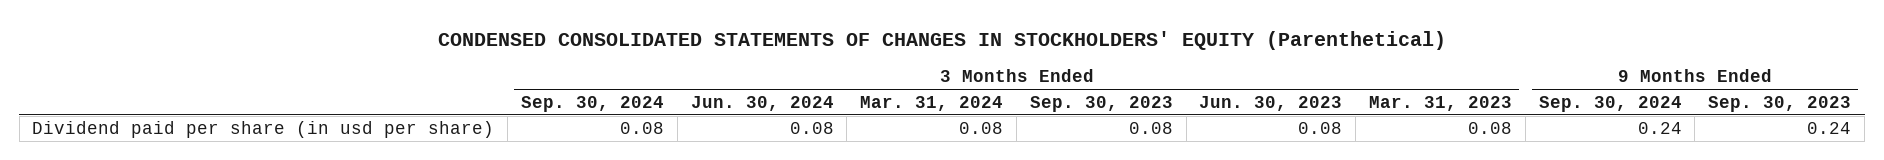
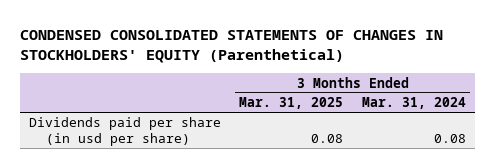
- | 3 Months Ended Sep. 30, 2024 | 3 Months Ended Jun. 30, 2024 | 3 Months Ended Mar. 31, 2024 | 3 Months Ended Sep. 30, 2023 | 3 Months Ended Jun. 30, 2023 | 3 Months Ended Mar. 31, 2023 | 9 Months Ended Sep. 30, 2024 | 9 Months Ended Sep. 30, 2023
+ | 3 Months Ended Mar. 31, 2025 | 3 Months Ended Mar. 31, 2024
- Dividend paid per share (in usd per share) | 0.08 | 0.08 | 0.08 | 0.08 | 0.08 | 0.08 | 0.24 | 0.24
+ Dividends paid per share (in usd per share) | 0.08 | 0.08

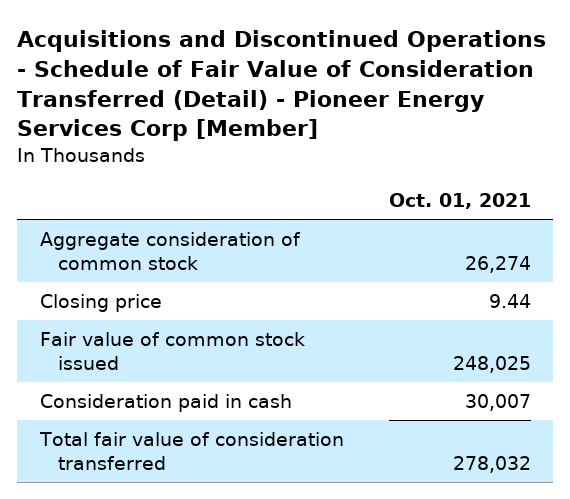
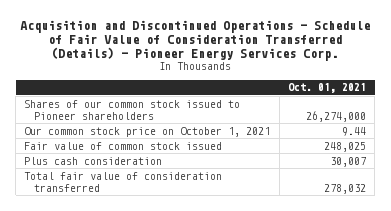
- Acquisitions and Discontinued Operations - Schedule of Fair Value of Consideration Transferred (Detail) - Pioneer Energy Services Corp [Member]
+ Acquisition and Discontinued Operations - Schedule of Fair Value of Consideration Transferred (Details) - Pioneer Energy Services Corp.
- Aggregate consideration of common stock | 26,274
- Closing price | 9.44
+ Shares of our common stock issued to Pioneer shareholders | 26,274,000
+ Our common stock price on October 1, 2021 | 9.44
- Consideration paid in cash | 30,007
+ Plus cash consideration | 30,007

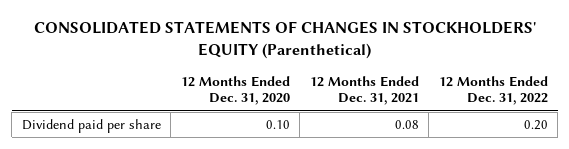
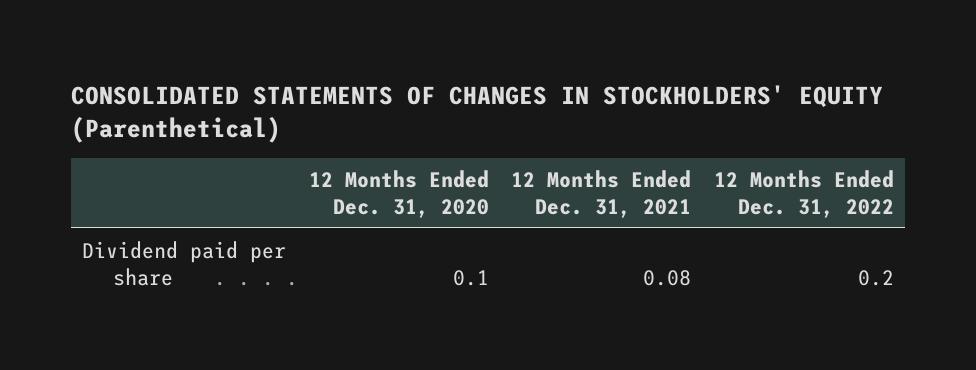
- Dividend paid per share | 0.10 | 0.08 | 0.20
+ Dividend paid per share | 0.1 | 0.08 | 0.2

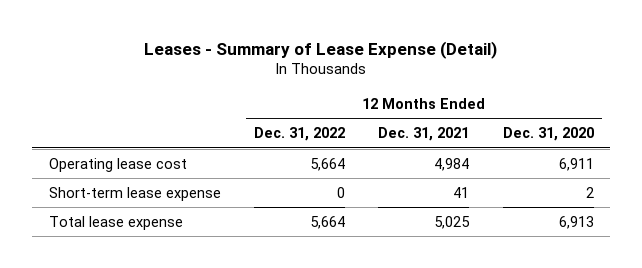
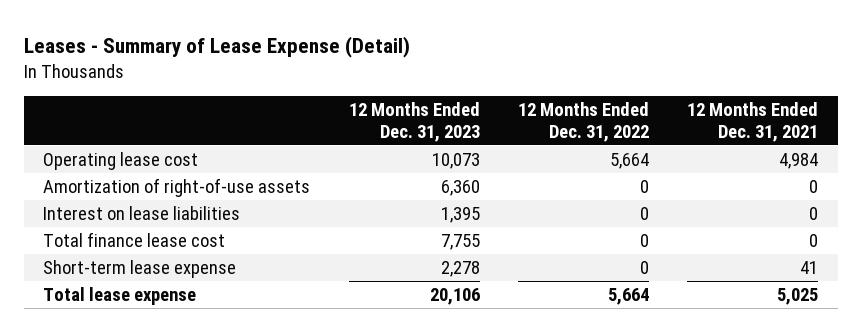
- | 12 Months Ended Dec. 31, 2022 | 12 Months Ended Dec. 31, 2021 | 12 Months Ended Dec. 31, 2020
+ | 12 Months Ended Dec. 31, 2023 | 12 Months Ended Dec. 31, 2022 | 12 Months Ended Dec. 31, 2021
+ Amortization of right-of-use assets | 6,360 | 0 | 0
+ Interest on lease liabilities | 1,395 | 0 | 0
+ Total finance lease cost | 7,755 | 0 | 0

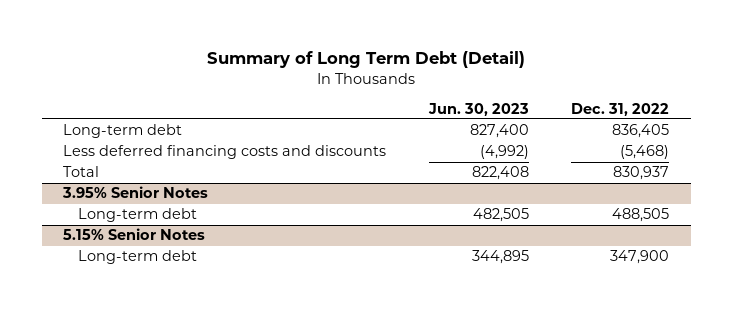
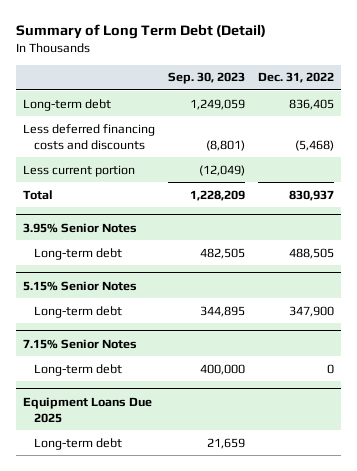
- | Jun. 30, 2023 | Dec. 31, 2022
+ | Sep. 30, 2023 | Dec. 31, 2022
+ Less current portion | (12,049) |
+ 7.15% Senior Notes
+ Long-term debt | 400,000 | 0
+ Equipment Loans Due 2025
+ Long-term debt | 21,659 |

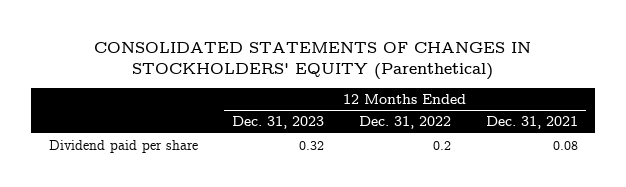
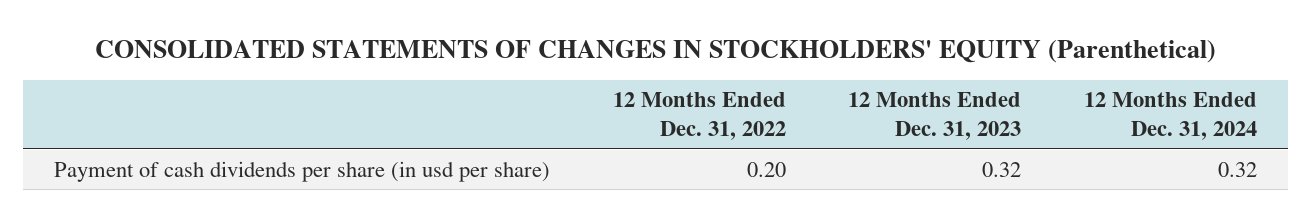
- | 12 Months Ended Dec. 31, 2023 | 12 Months Ended Dec. 31, 2022 | 12 Months Ended Dec. 31, 2021
+ | 12 Months Ended Dec. 31, 2022 | 12 Months Ended Dec. 31, 2023 | 12 Months Ended Dec. 31, 2024
- Dividend paid per share | 0.32 | 0.2 | 0.08
+ Payment of cash dividends per share (in usd per share) | 0.20 | 0.32 | 0.32

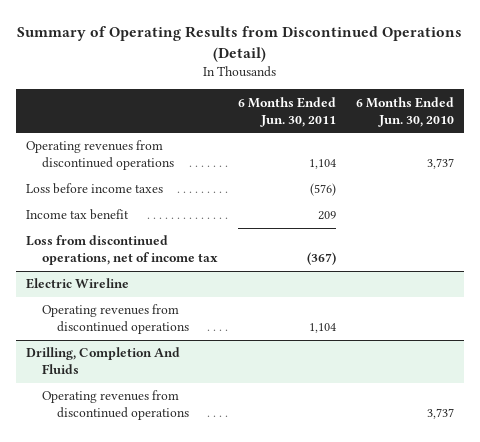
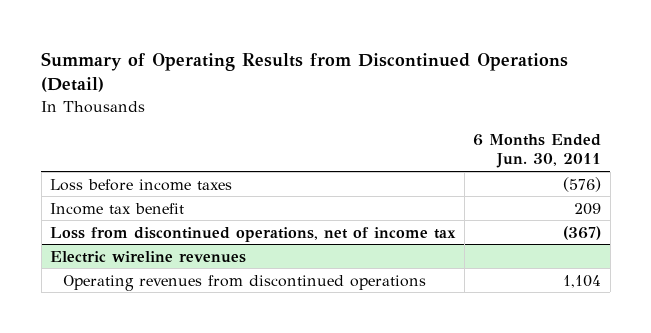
- | 6 Months Ended Jun. 30, 2011 | 6 Months Ended Jun. 30, 2010
+ | 6 Months Ended Jun. 30, 2011
- Operating revenues from discontinued operations | 1,104 | 3,737
- Electric Wireline
+ Electric wireline revenues
- Drilling, Completion And Fluids
- Operating revenues from discontinued operations | | 3,737

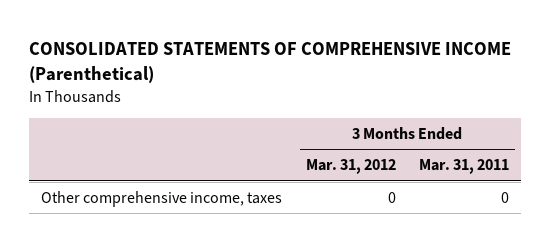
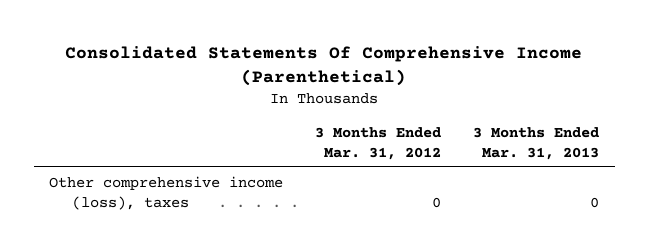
- CONSOLIDATED STATEMENTS OF COMPREHENSIVE INCOME (Parenthetical)
+ Consolidated Statements Of Comprehensive Income (Parenthetical)
- | 3 Months Ended Mar. 31, 2012 | 3 Months Ended Mar. 31, 2011
+ | 3 Months Ended Mar. 31, 2012 | 3 Months Ended Mar. 31, 2013
- Other comprehensive income, taxes | 0 | 0
+ Other comprehensive income (loss), taxes | 0 | 0

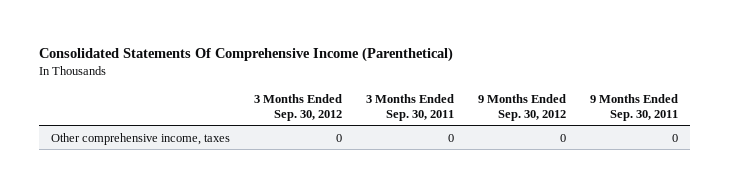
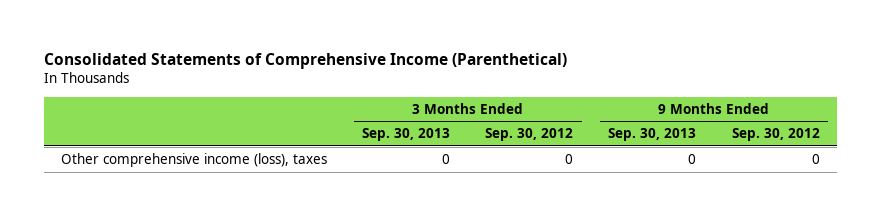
- Consolidated Statements Of Comprehensive Income (Parenthetical)
+ Consolidated Statements of Comprehensive Income (Parenthetical)
- | 3 Months Ended Sep. 30, 2012 | 3 Months Ended Sep. 30, 2011 | 9 Months Ended Sep. 30, 2012 | 9 Months Ended Sep. 30, 2011
+ | 3 Months Ended Sep. 30, 2013 | 3 Months Ended Sep. 30, 2012 | 9 Months Ended Sep. 30, 2013 | 9 Months Ended Sep. 30, 2012
- Other comprehensive income, taxes | 0 | 0 | 0 | 0
+ Other comprehensive income (loss), taxes | 0 | 0 | 0 | 0

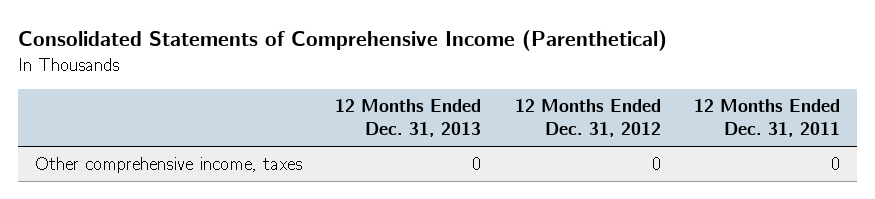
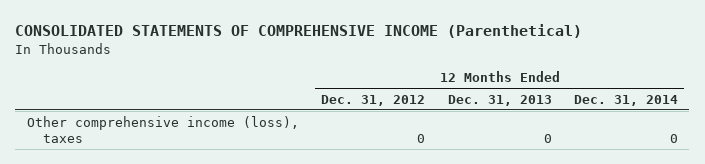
- Consolidated Statements of Comprehensive Income (Parenthetical)
+ CONSOLIDATED STATEMENTS OF COMPREHENSIVE INCOME (Parenthetical)
- | 12 Months Ended Dec. 31, 2013 | 12 Months Ended Dec. 31, 2012 | 12 Months Ended Dec. 31, 2011
+ | 12 Months Ended Dec. 31, 2012 | 12 Months Ended Dec. 31, 2013 | 12 Months Ended Dec. 31, 2014
- Other comprehensive income, taxes | 0 | 0 | 0
+ Other comprehensive income (loss), taxes | 0 | 0 | 0

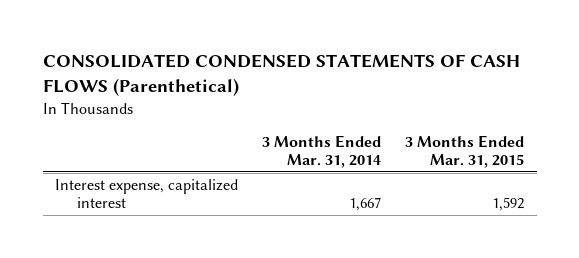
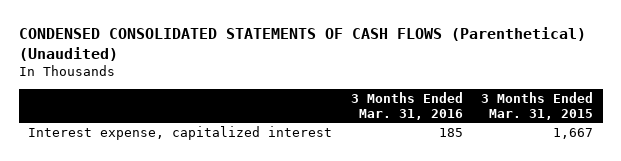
- CONSOLIDATED CONDENSED STATEMENTS OF CASH FLOWS (Parenthetical)
+ CONDENSED CONSOLIDATED STATEMENTS OF CASH FLOWS (Parenthetical) (Unaudited)
- | 3 Months Ended Mar. 31, 2014 | 3 Months Ended Mar. 31, 2015
+ | 3 Months Ended Mar. 31, 2016 | 3 Months Ended Mar. 31, 2015
- Interest expense, capitalized interest | 1,667 | 1,592
+ Interest expense, capitalized interest | 185 | 1,667

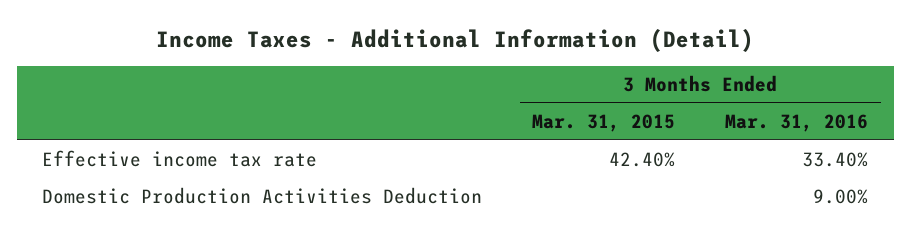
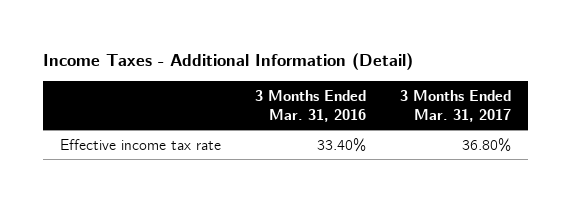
- | 3 Months Ended Mar. 31, 2015 | 3 Months Ended Mar. 31, 2016
+ | 3 Months Ended Mar. 31, 2016 | 3 Months Ended Mar. 31, 2017
- Domestic Production Activities Deduction | | 9.00%

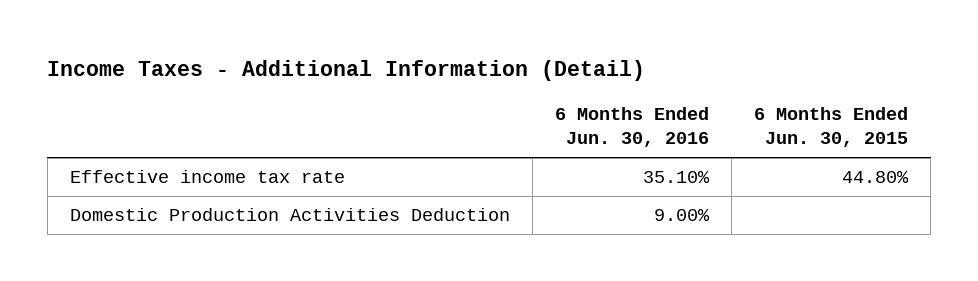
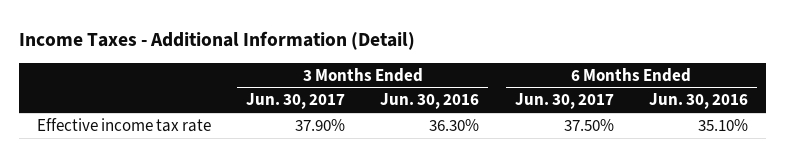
- | 6 Months Ended Jun. 30, 2016 | 6 Months Ended Jun. 30, 2015
+ | 3 Months Ended Jun. 30, 2017 | 3 Months Ended Jun. 30, 2016 | 6 Months Ended Jun. 30, 2017 | 6 Months Ended Jun. 30, 2016
- Domestic Production Activities Deduction | 9.00% |

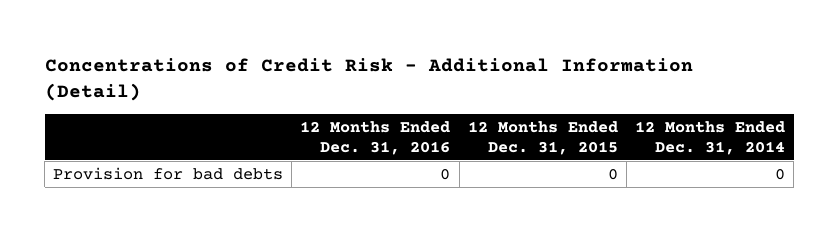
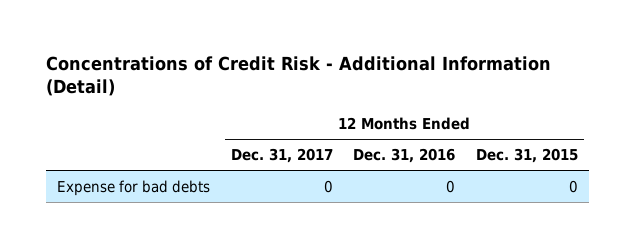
- | 12 Months Ended Dec. 31, 2016 | 12 Months Ended Dec. 31, 2015 | 12 Months Ended Dec. 31, 2014
+ | 12 Months Ended Dec. 31, 2017 | 12 Months Ended Dec. 31, 2016 | 12 Months Ended Dec. 31, 2015
- Provision for bad debts | 0 | 0 | 0
+ Expense for bad debts | 0 | 0 | 0

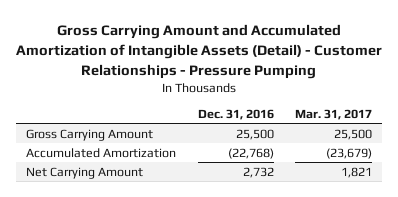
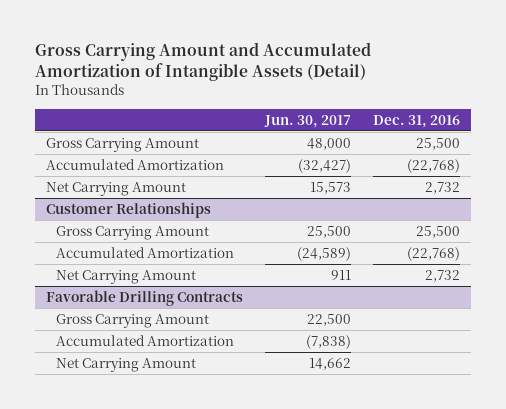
- Gross Carrying Amount and Accumulated Amortization of Intangible Assets (Detail) - Customer Relationships - Pressure Pumping
+ Gross Carrying Amount and Accumulated Amortization of Intangible Assets (Detail)
- | Dec. 31, 2016 | Mar. 31, 2017
+ | Jun. 30, 2017 | Dec. 31, 2016
+ Customer Relationships
+ Gross Carrying Amount | 25,500 | 25,500
+ Accumulated Amortization | (24,589) | (22,768)
+ Net Carrying Amount | 911 | 2,732
+ Favorable Drilling Contracts
+ Gross Carrying Amount | 22,500 |
+ Accumulated Amortization | (7,838) |
+ Net Carrying Amount | 14,662 |

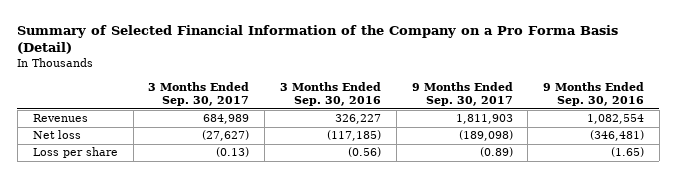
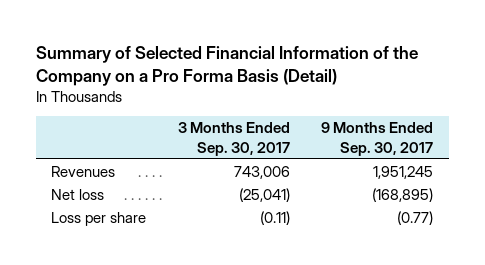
- | 3 Months Ended Sep. 30, 2017 | 3 Months Ended Sep. 30, 2016 | 9 Months Ended Sep. 30, 2017 | 9 Months Ended Sep. 30, 2016
+ | 3 Months Ended Sep. 30, 2017 | 9 Months Ended Sep. 30, 2017
- Revenues | 684,989 | 326,227 | 1,811,903 | 1,082,554
- Net loss | (27,627) | (117,185) | (189,098) | (346,481)
- Loss per share | (0.13) | (0.56) | (0.89) | (1.65)
+ Revenues | 743,006 | 1,951,245
+ Net loss | (25,041) | (168,895)
+ Loss per share | (0.11) | (0.77)

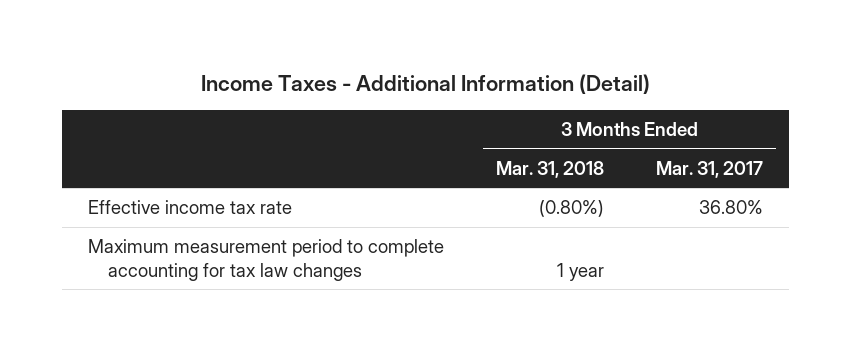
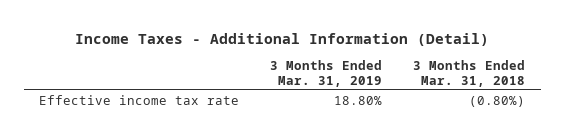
- | 3 Months Ended Mar. 31, 2018 | 3 Months Ended Mar. 31, 2017
+ | 3 Months Ended Mar. 31, 2019 | 3 Months Ended Mar. 31, 2018
- Maximum measurement period to complete accounting for tax law changes | 1 year |

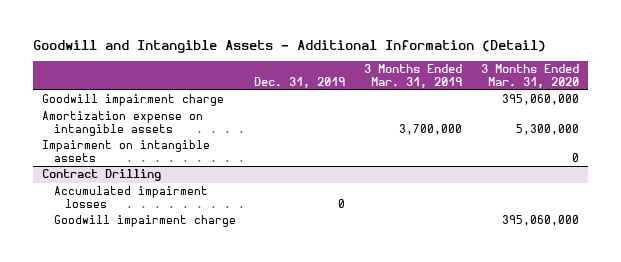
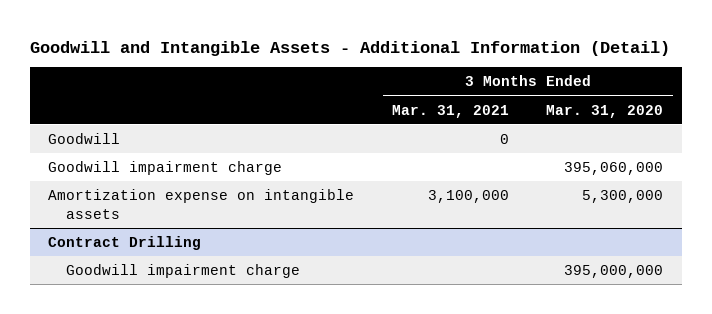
- | Dec. 31, 2019 | 3 Months Ended Mar. 31, 2019 | 3 Months Ended Mar. 31, 2020
+ | 3 Months Ended Mar. 31, 2021 | 3 Months Ended Mar. 31, 2020
+ Goodwill | 0 |
- Impairment on intangible assets | | | 0
@ Contract Drilling
- Accumulated impairment losses | 0 | |
- Goodwill impairment charge | | | 395,060,000
+ Goodwill impairment charge | | 395,000,000

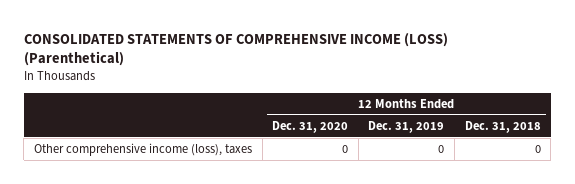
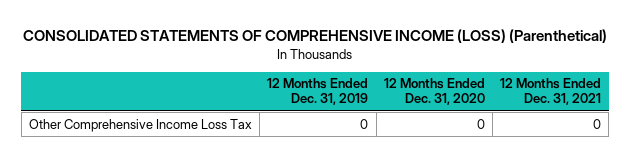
- | 12 Months Ended Dec. 31, 2020 | 12 Months Ended Dec. 31, 2019 | 12 Months Ended Dec. 31, 2018
+ | 12 Months Ended Dec. 31, 2019 | 12 Months Ended Dec. 31, 2020 | 12 Months Ended Dec. 31, 2021
- Other comprehensive income (loss), taxes | 0 | 0 | 0
+ Other Comprehensive Income Loss Tax | 0 | 0 | 0

